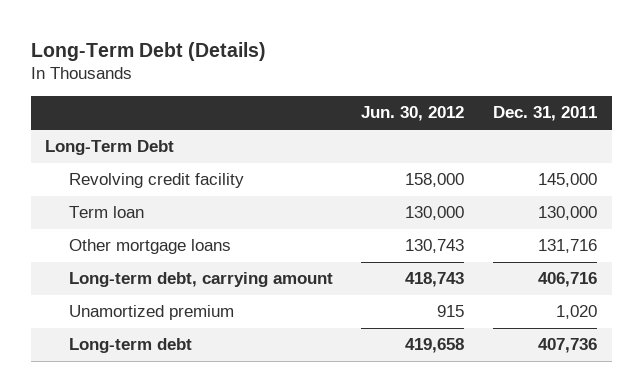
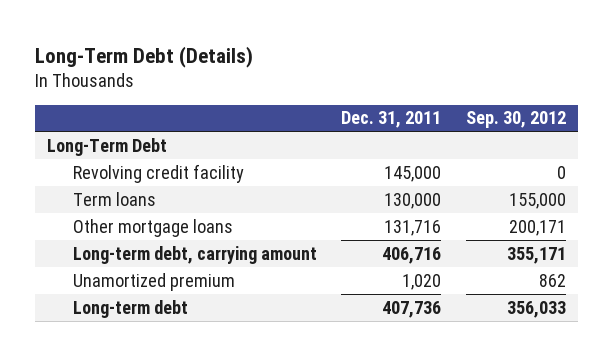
- | Jun. 30, 2012 | Dec. 31, 2011
+ | Dec. 31, 2011 | Sep. 30, 2012
- Term loan | 130,000 | 130,000
+ Term loans | 130,000 | 155,000

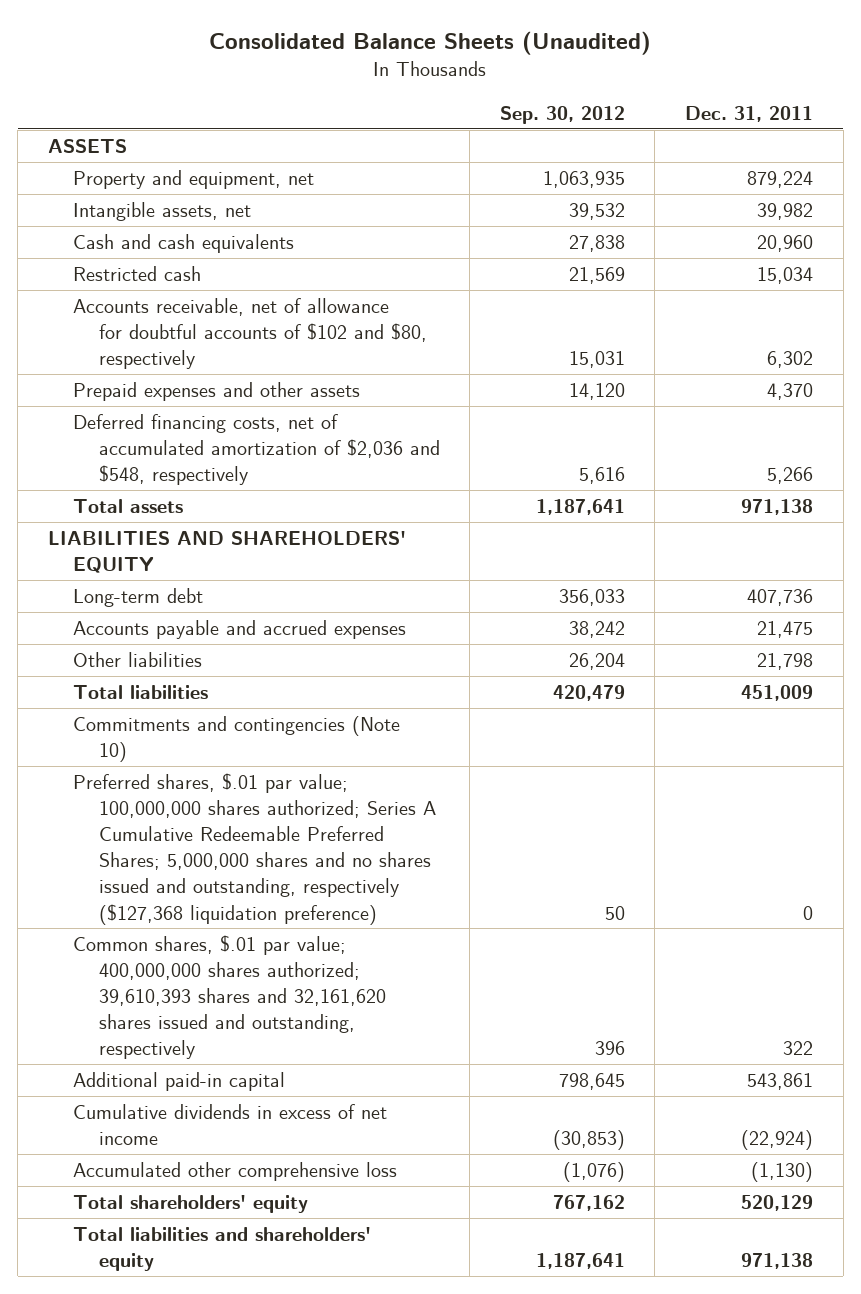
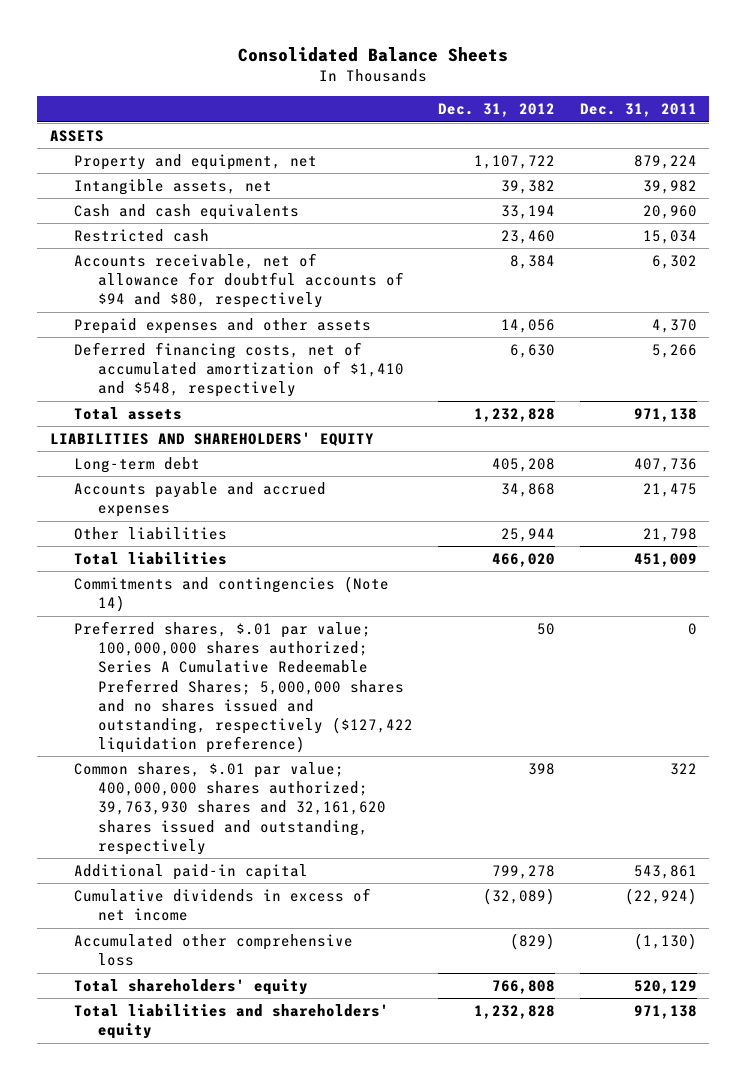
- Consolidated Balance Sheets (Unaudited)
+ Consolidated Balance Sheets
- | Sep. 30, 2012 | Dec. 31, 2011
+ | Dec. 31, 2012 | Dec. 31, 2011
- Accounts receivable, net of allowance for doubtful accounts of $102 and $80, respectively | 15,031 | 6,302
+ Accounts receivable, net of allowance for doubtful accounts of $94 and $80, respectively | 8,384 | 6,302
- Deferred financing costs, net of accumulated amortization of $2,036 and $548, respectively | 5,616 | 5,266
+ Deferred financing costs, net of accumulated amortization of $1,410 and $548, respectively | 6,630 | 5,266
- Commitments and contingencies (Note 10)
- Preferred shares, $.01 par value; 100,000,000 shares authorized; Series A Cumulative Redeemable Preferred Shares; 5,000,000 shares and no shares issued and outstanding, respectively ($127,368 liquidation preference) | 50 | 0
- Common shares, $.01 par value; 400,000,000 shares authorized; 39,610,393 shares and 32,161,620 shares issued and outstanding, respectively | 396 | 322
+ Commitments and contingencies (Note 14)
+ Preferred shares, $.01 par value; 100,000,000 shares authorized; Series A Cumulative Redeemable Preferred Shares; 5,000,000 shares and no shares issued and outstanding, respectively ($127,422 liquidation preference) | 50 | 0
+ Common shares, $.01 par value; 400,000,000 shares authorized; 39,763,930 shares and 32,161,620 shares issued and outstanding, respectively | 398 | 322

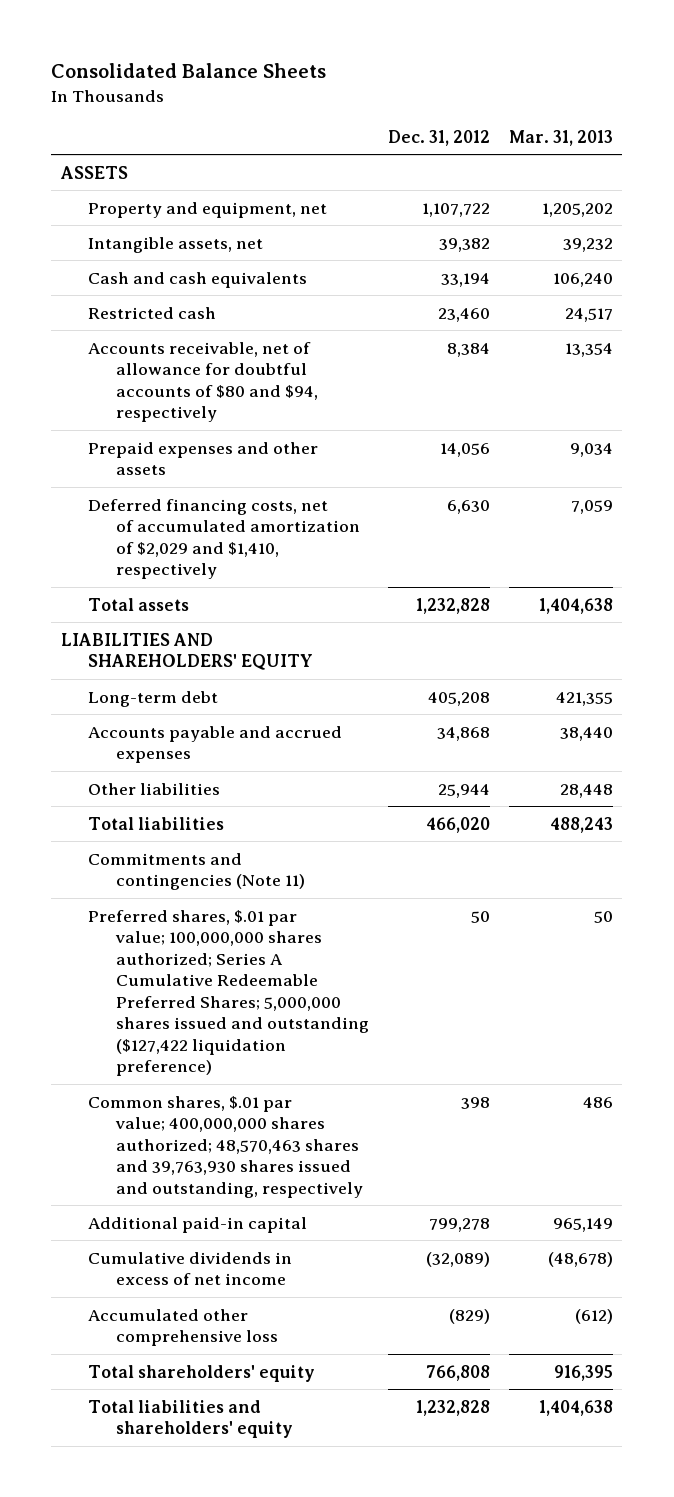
- | Dec. 31, 2012 | Dec. 31, 2011
+ | Dec. 31, 2012 | Mar. 31, 2013
- Accounts receivable, net of allowance for doubtful accounts of $94 and $80, respectively | 8,384 | 6,302
+ Accounts receivable, net of allowance for doubtful accounts of $80 and $94, respectively | 8,384 | 13,354
- Deferred financing costs, net of accumulated amortization of $1,410 and $548, respectively | 6,630 | 5,266
+ Deferred financing costs, net of accumulated amortization of $2,029 and $1,410, respectively | 6,630 | 7,059
- Commitments and contingencies (Note 14)
- Preferred shares, $.01 par value; 100,000,000 shares authorized; Series A Cumulative Redeemable Preferred Shares; 5,000,000 shares and no shares issued and outstanding, respectively ($127,422 liquidation preference) | 50 | 0
- Common shares, $.01 par value; 400,000,000 shares authorized; 39,763,930 shares and 32,161,620 shares issued and outstanding, respectively | 398 | 322
+ Commitments and contingencies (Note 11)
+ Preferred shares, $.01 par value; 100,000,000 shares authorized; Series A Cumulative Redeemable Preferred Shares; 5,000,000 shares issued and outstanding ($127,422 liquidation preference) | 50 | 50
+ Common shares, $.01 par value; 400,000,000 shares authorized; 48,570,463 shares and 39,763,930 shares issued and outstanding, respectively | 398 | 486

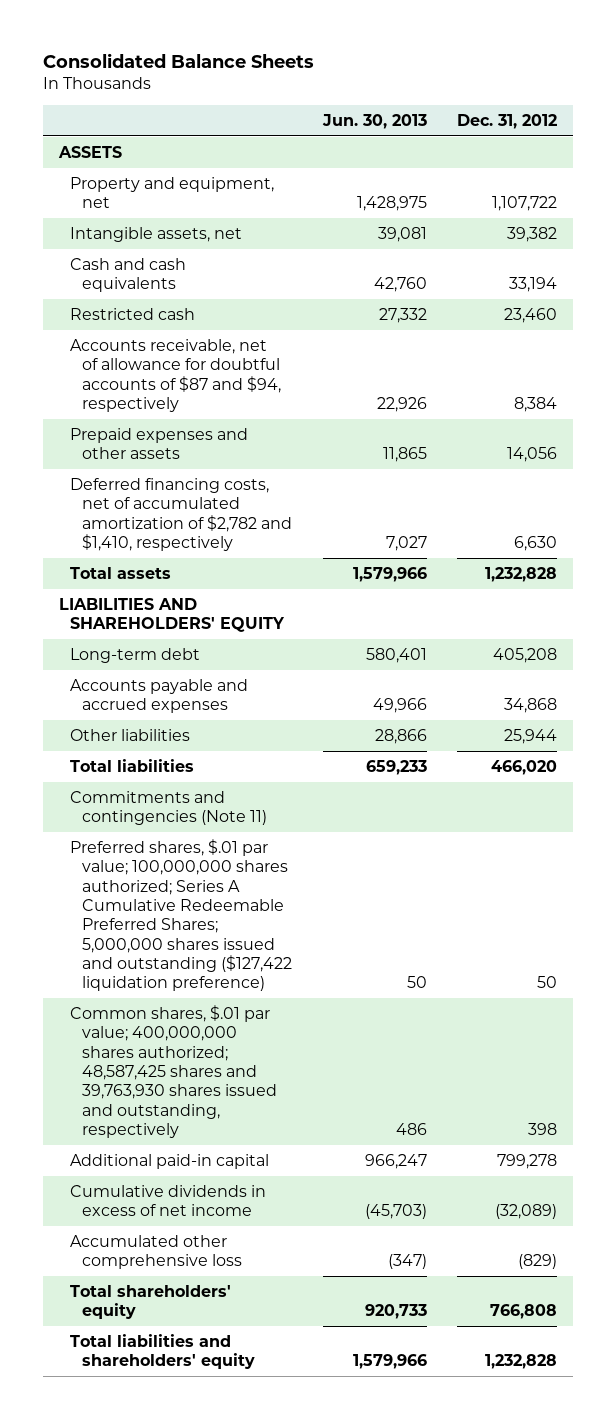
- | Dec. 31, 2012 | Mar. 31, 2013
+ | Jun. 30, 2013 | Dec. 31, 2012
- Accounts receivable, net of allowance for doubtful accounts of $80 and $94, respectively | 8,384 | 13,354
+ Accounts receivable, net of allowance for doubtful accounts of $87 and $94, respectively | 22,926 | 8,384
- Deferred financing costs, net of accumulated amortization of $2,029 and $1,410, respectively | 6,630 | 7,059
+ Deferred financing costs, net of accumulated amortization of $2,782 and $1,410, respectively | 7,027 | 6,630
- Common shares, $.01 par value; 400,000,000 shares authorized; 48,570,463 shares and 39,763,930 shares issued and outstanding, respectively | 398 | 486
+ Common shares, $.01 par value; 400,000,000 shares authorized; 48,587,425 shares and 39,763,930 shares issued and outstanding, respectively | 486 | 398

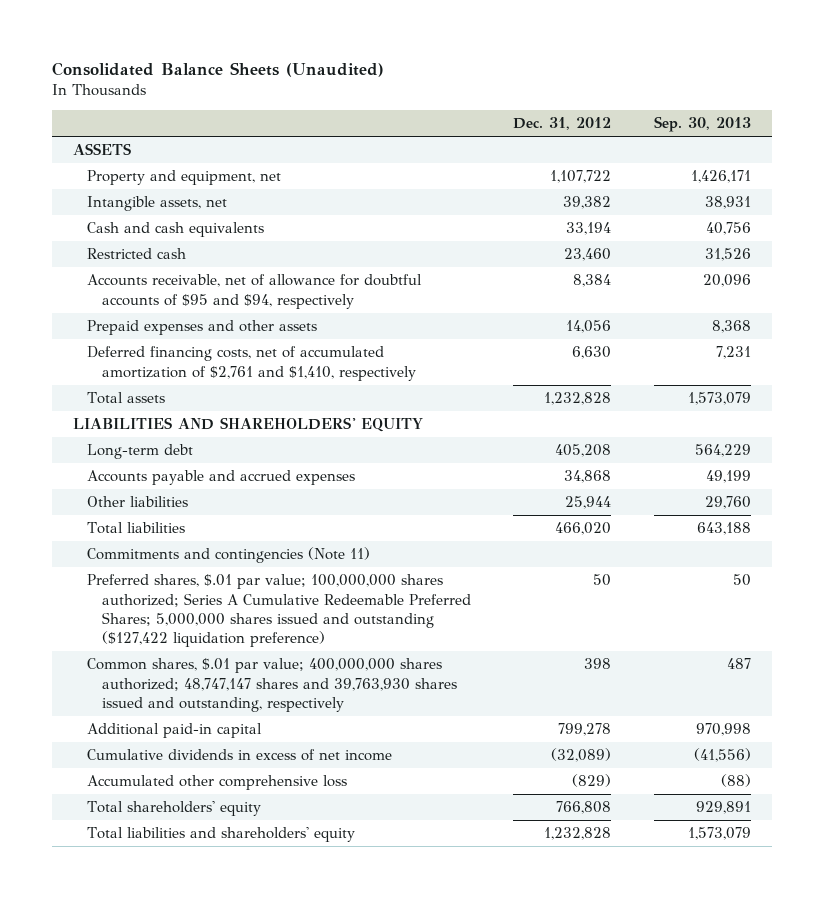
- Consolidated Balance Sheets
+ Consolidated Balance Sheets (Unaudited)
- | Jun. 30, 2013 | Dec. 31, 2012
+ | Dec. 31, 2012 | Sep. 30, 2013
- Accounts receivable, net of allowance for doubtful accounts of $87 and $94, respectively | 22,926 | 8,384
+ Accounts receivable, net of allowance for doubtful accounts of $95 and $94, respectively | 8,384 | 20,096
- Deferred financing costs, net of accumulated amortization of $2,782 and $1,410, respectively | 7,027 | 6,630
+ Deferred financing costs, net of accumulated amortization of $2,761 and $1,410, respectively | 6,630 | 7,231
- Common shares, $.01 par value; 400,000,000 shares authorized; 48,587,425 shares and 39,763,930 shares issued and outstanding, respectively | 486 | 398
+ Common shares, $.01 par value; 400,000,000 shares authorized; 48,747,147 shares and 39,763,930 shares issued and outstanding, respectively | 398 | 487

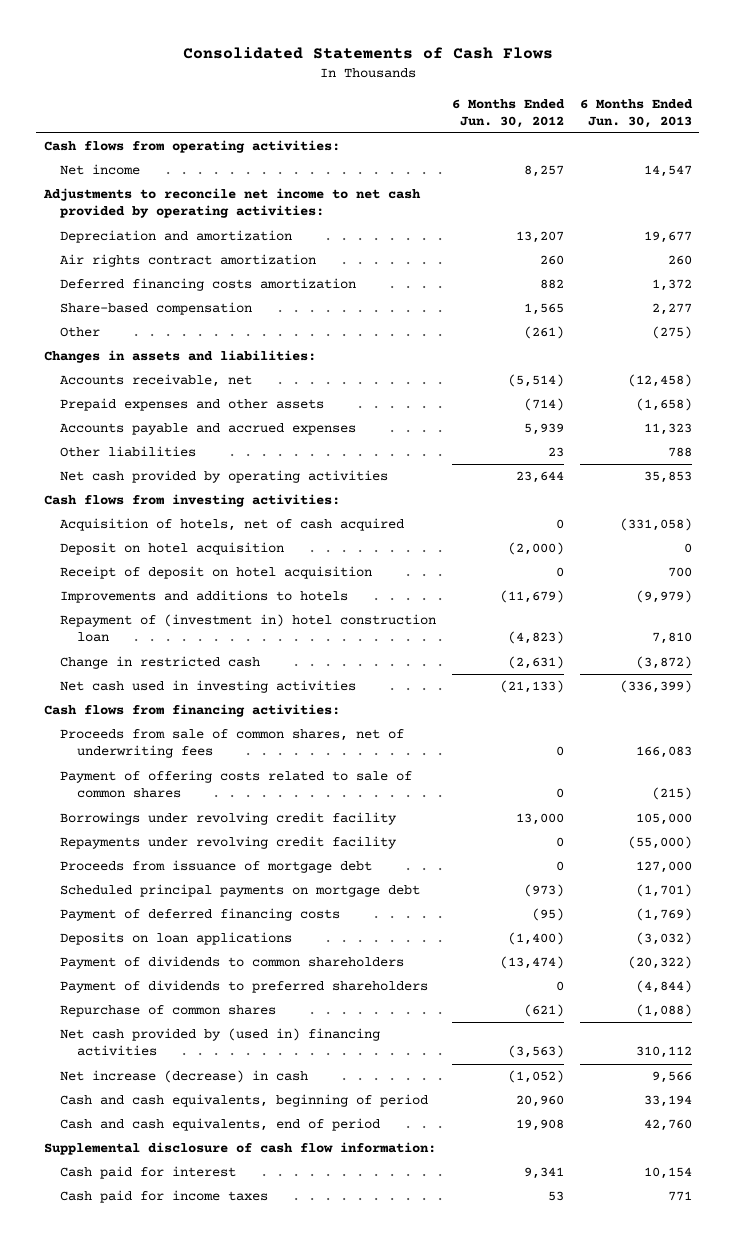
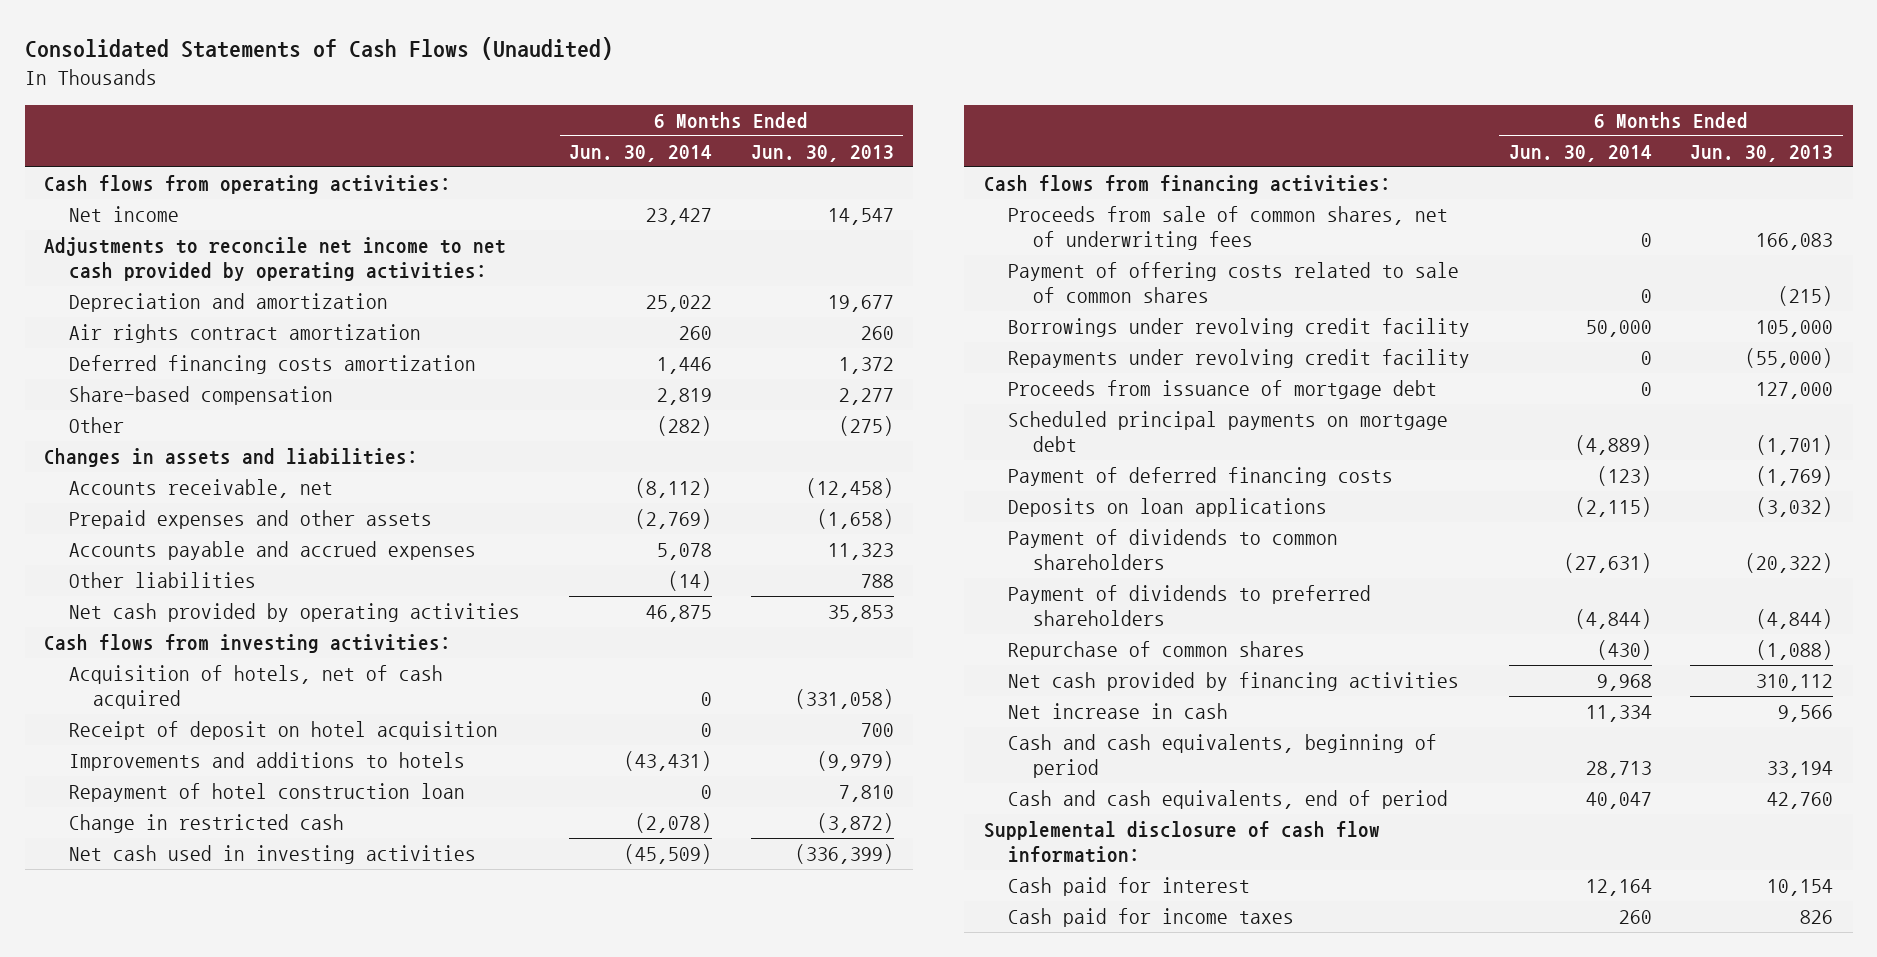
- Consolidated Statements of Cash Flows
+ Consolidated Statements of Cash Flows (Unaudited)
- | 6 Months Ended Jun. 30, 2012 | 6 Months Ended Jun. 30, 2013
+ | 6 Months Ended Jun. 30, 2014 | 6 Months Ended Jun. 30, 2013
- Deposit on hotel acquisition | (2,000) | 0
- Repayment of (investment in) hotel construction loan | (4,823) | 7,810
+ Repayment of hotel construction loan | 0 | 7,810
- Net cash provided by (used in) financing activities | (3,563) | 310,112
- Net increase (decrease) in cash | (1,052) | 9,566
+ Net cash provided by financing activities | 9,968 | 310,112
+ Net increase in cash | 11,334 | 9,566
- Cash paid for income taxes | 53 | 771
+ Cash paid for income taxes | 260 | 826

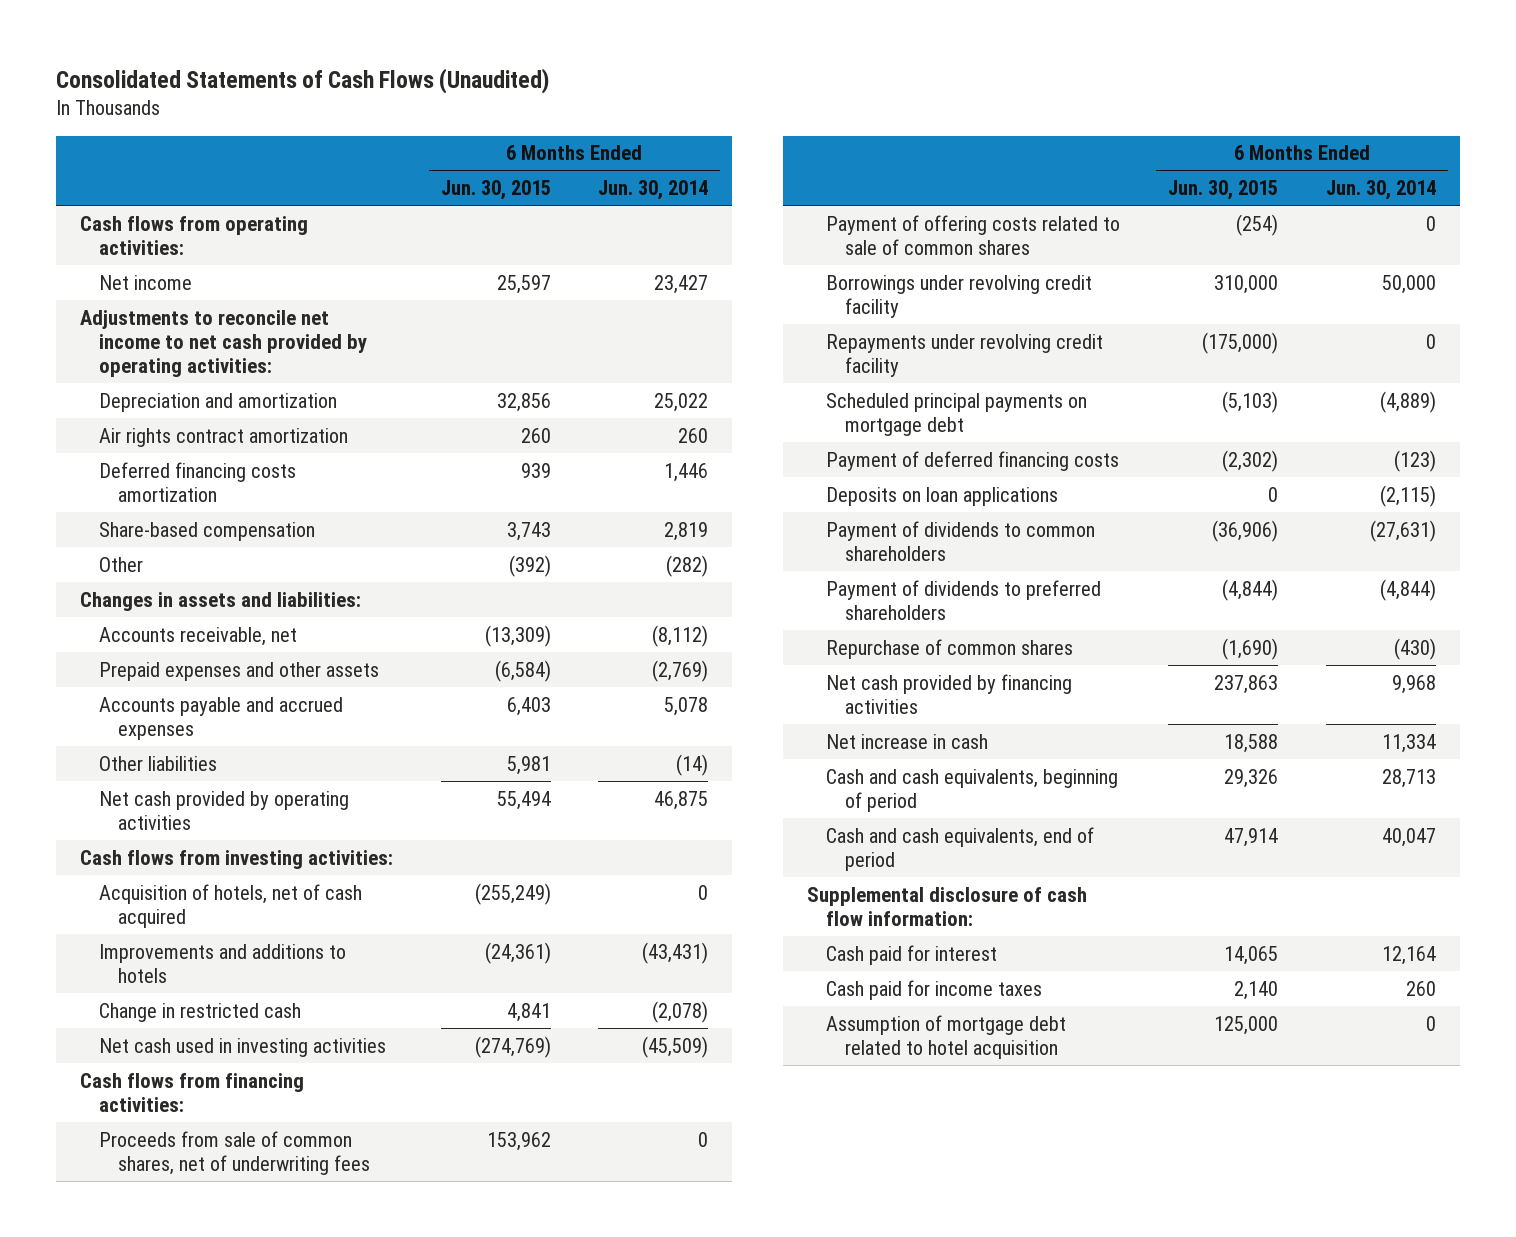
- | 6 Months Ended Jun. 30, 2014 | 6 Months Ended Jun. 30, 2013
+ | 6 Months Ended Jun. 30, 2015 | 6 Months Ended Jun. 30, 2014
- Receipt of deposit on hotel acquisition | 0 | 700
- Repayment of hotel construction loan | 0 | 7,810
- Proceeds from issuance of mortgage debt | 0 | 127,000
+ Assumption of mortgage debt related to hotel acquisition | 125,000 | 0

